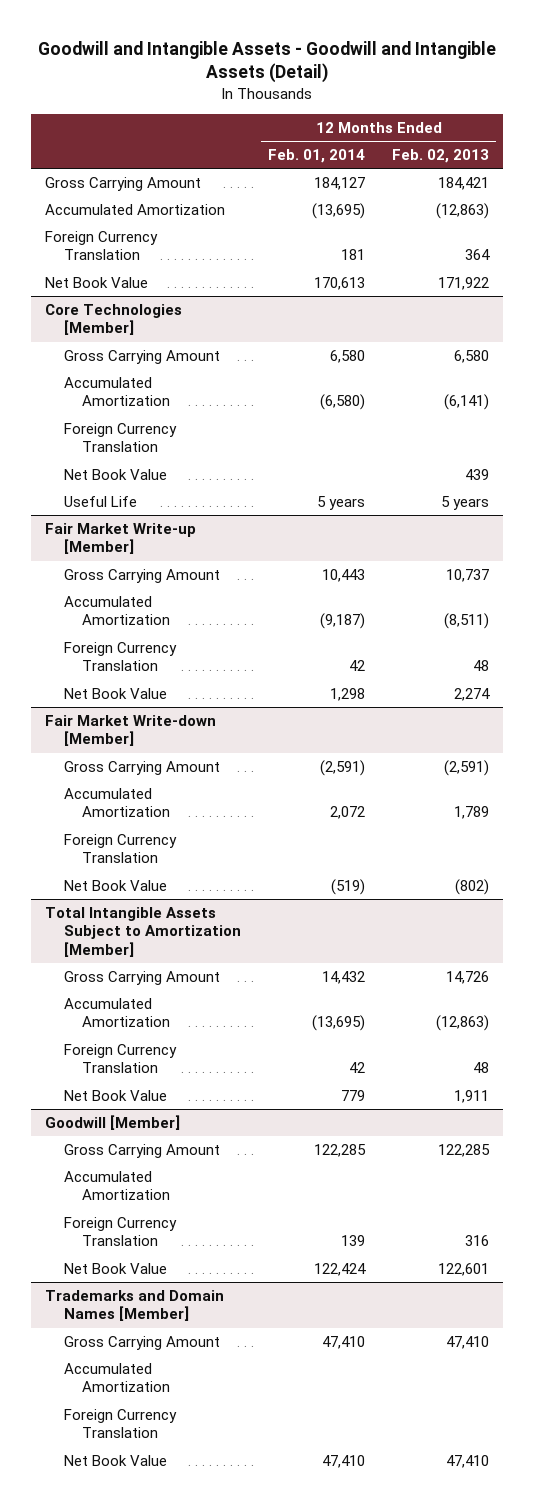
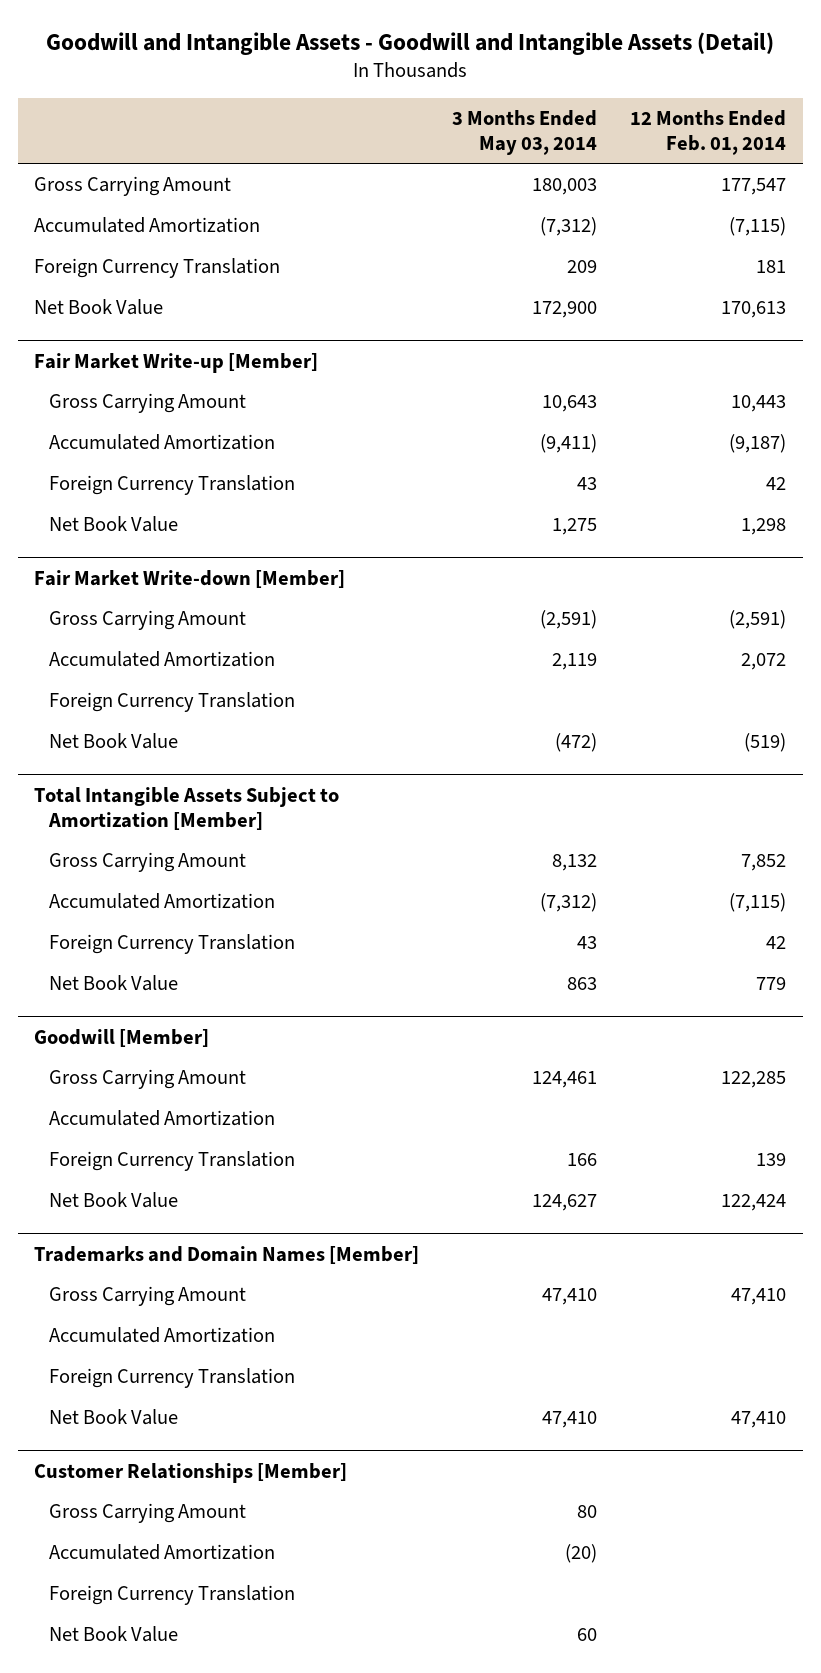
- | 12 Months Ended Feb. 01, 2014 | 12 Months Ended Feb. 02, 2013
+ | 3 Months Ended May 03, 2014 | 12 Months Ended Feb. 01, 2014
- Gross Carrying Amount | 184,127 | 184,421
- Accumulated Amortization | (13,695) | (12,863)
+ Gross Carrying Amount | 180,003 | 177,547
+ Accumulated Amortization | (7,312) | (7,115)
- Core Technologies [Member]
- Gross Carrying Amount | 6,580 | 6,580
- Accumulated Amortization | (6,580) | (6,141)
- Foreign Currency Translation
- Net Book Value | | 439
- Useful Life | 5 years | 5 years
@ Total Intangible Assets Subject to Amortization [Member]
- Gross Carrying Amount | 14,432 | 14,726
- Accumulated Amortization | (13,695) | (12,863)
+ Gross Carrying Amount | 8,132 | 7,852
+ Accumulated Amortization | (7,312) | (7,115)
+ Customer Relationships [Member]
+ Gross Carrying Amount | 80 |
+ Accumulated Amortization | (20) |
+ Foreign Currency Translation
+ Net Book Value | 60 |

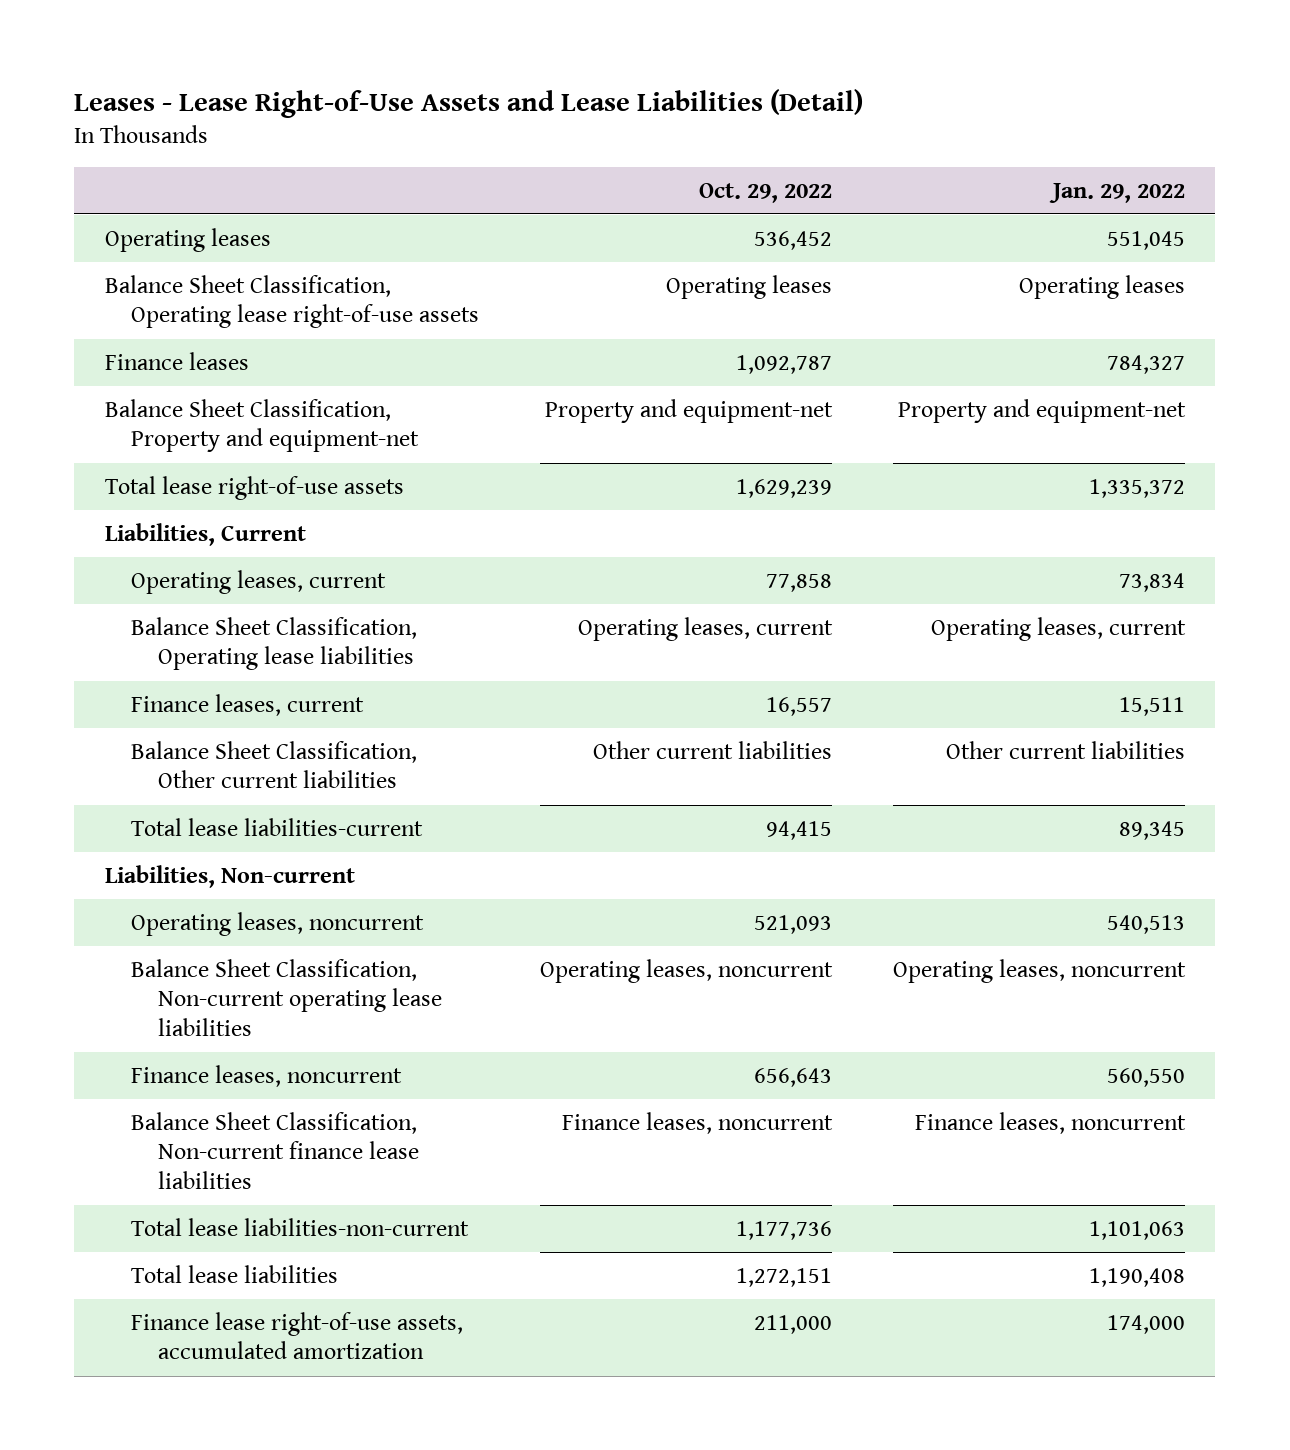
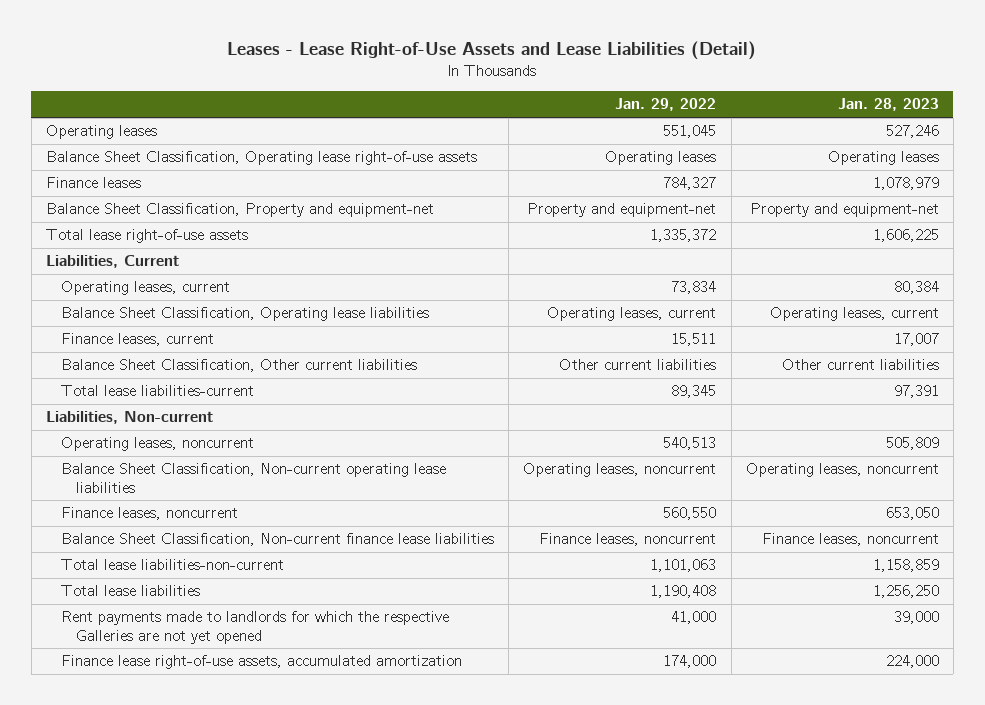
- | Oct. 29, 2022 | Jan. 29, 2022
+ | Jan. 29, 2022 | Jan. 28, 2023
+ Rent payments made to landlords for which the respective Galleries are not yet opened | 41,000 | 39,000

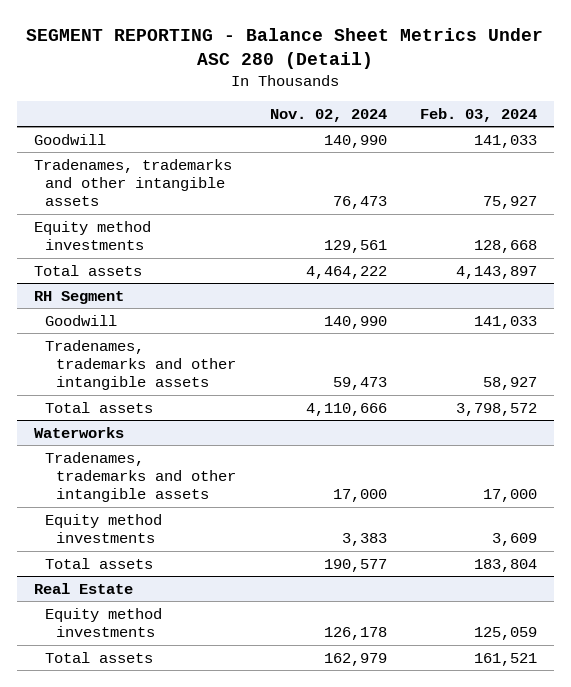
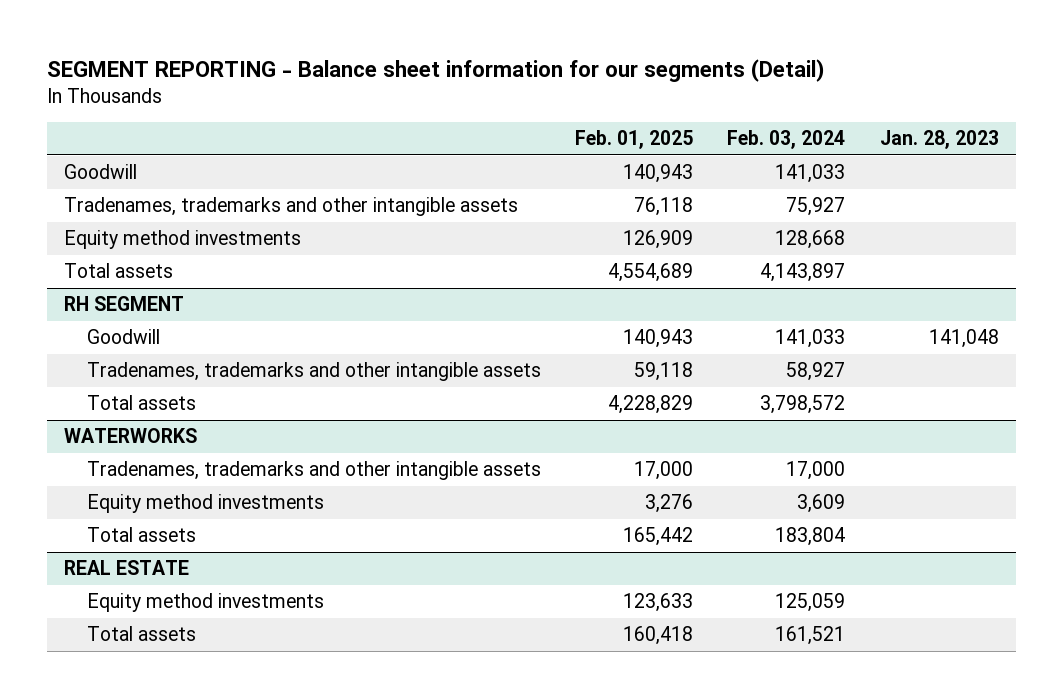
- SEGMENT REPORTING - Balance Sheet Metrics Under ASC 280 (Detail)
+ SEGMENT REPORTING - Balance sheet information for our segments (Detail)
- | Nov. 02, 2024 | Feb. 03, 2024
+ | Feb. 01, 2025 | Feb. 03, 2024 | Jan. 28, 2023
- RH Segment
+ RH SEGMENT
- Waterworks
+ WATERWORKS
- Real Estate
+ REAL ESTATE

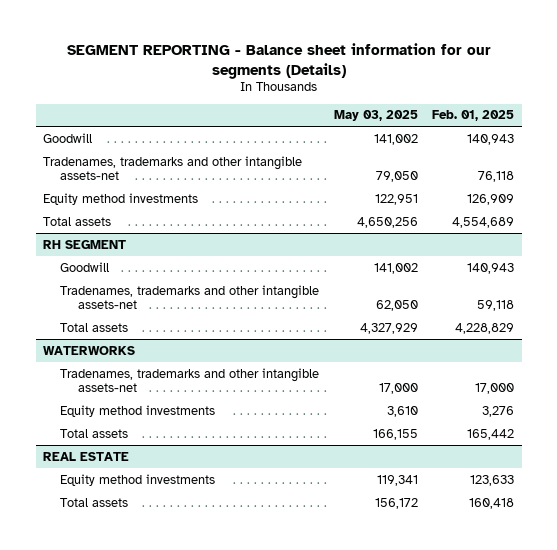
- SEGMENT REPORTING - Balance sheet information for our segments (Detail)
+ SEGMENT REPORTING - Balance sheet information for our segments (Details)
- | Feb. 01, 2025 | Feb. 03, 2024 | Jan. 28, 2023
+ | May 03, 2025 | Feb. 01, 2025
- Tradenames, trademarks and other intangible assets | 76,118 | 75,927 |
+ Tradenames, trademarks and other intangible assets-net | 79,050 | 76,118
@ RH SEGMENT
- Tradenames, trademarks and other intangible assets | 59,118 | 58,927 |
+ Tradenames, trademarks and other intangible assets-net | 62,050 | 59,118
@ WATERWORKS
- Tradenames, trademarks and other intangible assets | 17,000 | 17,000 |
+ Tradenames, trademarks and other intangible assets-net | 17,000 | 17,000

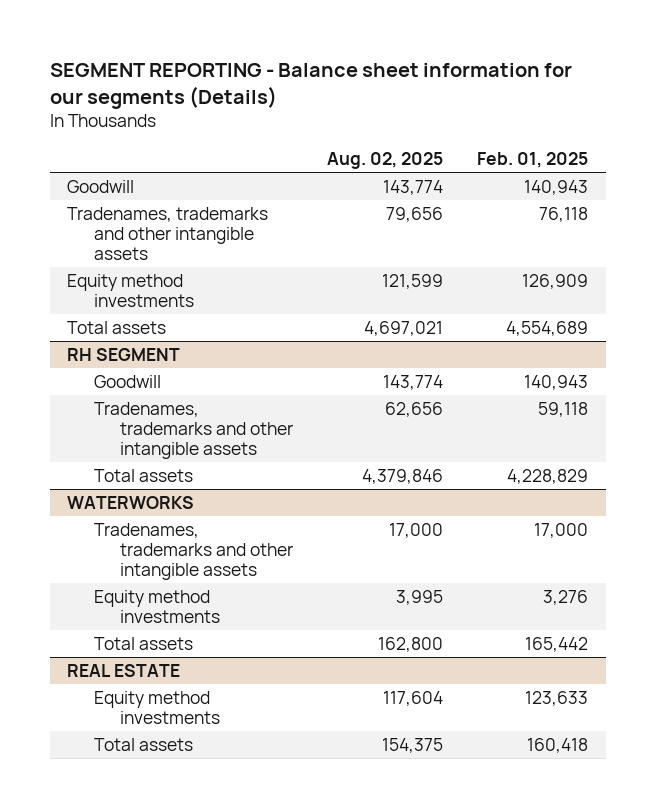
- | May 03, 2025 | Feb. 01, 2025
+ | Aug. 02, 2025 | Feb. 01, 2025
- Tradenames, trademarks and other intangible assets-net | 79,050 | 76,118
+ Tradenames, trademarks and other intangible assets | 79,656 | 76,118
@ RH SEGMENT
- Tradenames, trademarks and other intangible assets-net | 62,050 | 59,118
+ Tradenames, trademarks and other intangible assets | 62,656 | 59,118
@ WATERWORKS
- Tradenames, trademarks and other intangible assets-net | 17,000 | 17,000
+ Tradenames, trademarks and other intangible assets | 17,000 | 17,000

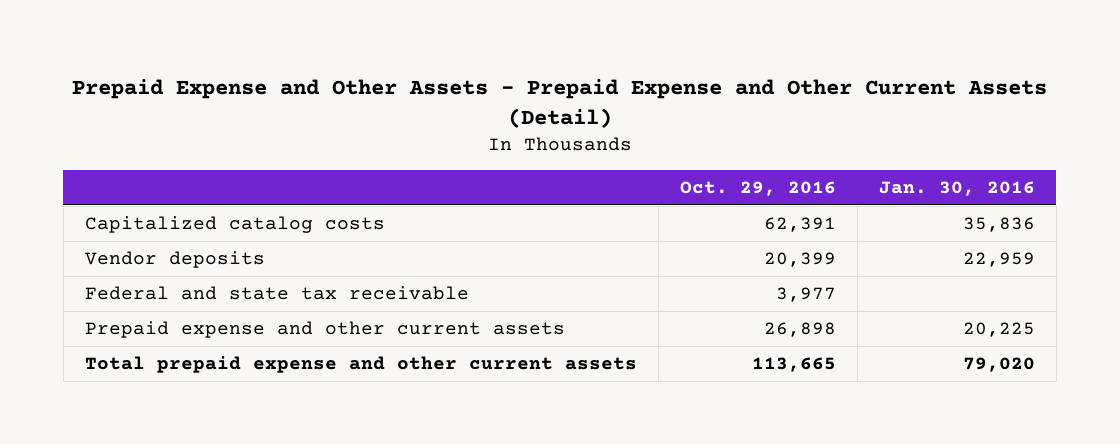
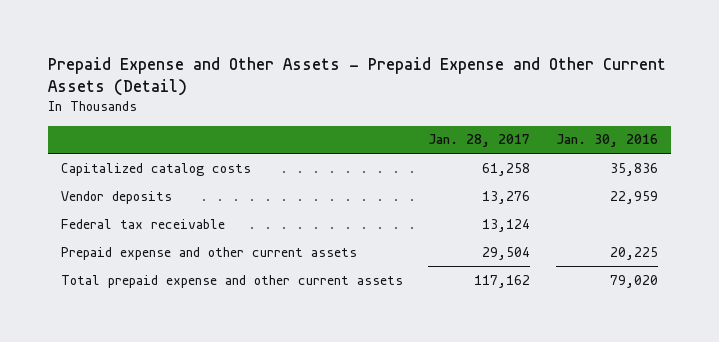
- | Oct. 29, 2016 | Jan. 30, 2016
+ | Jan. 28, 2017 | Jan. 30, 2016
- Federal and state tax receivable | 3,977 |
+ Federal tax receivable | 13,124 |

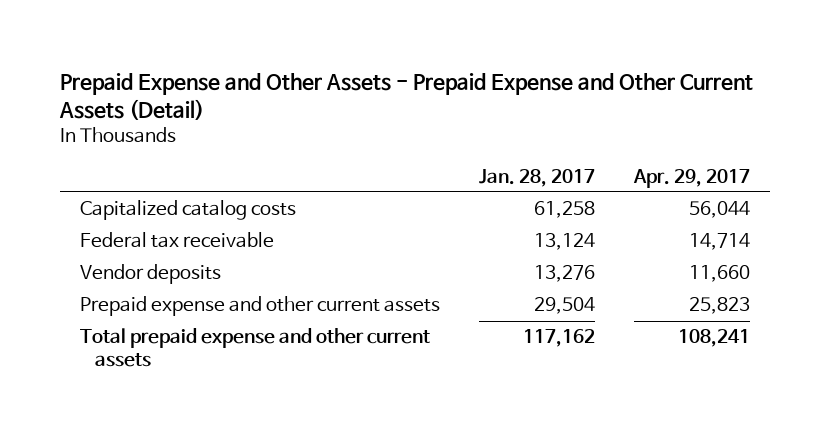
- | Jan. 28, 2017 | Jan. 30, 2016
+ | Jan. 28, 2017 | Apr. 29, 2017
moved down: Vendor deposits | 13,276 | 11,660

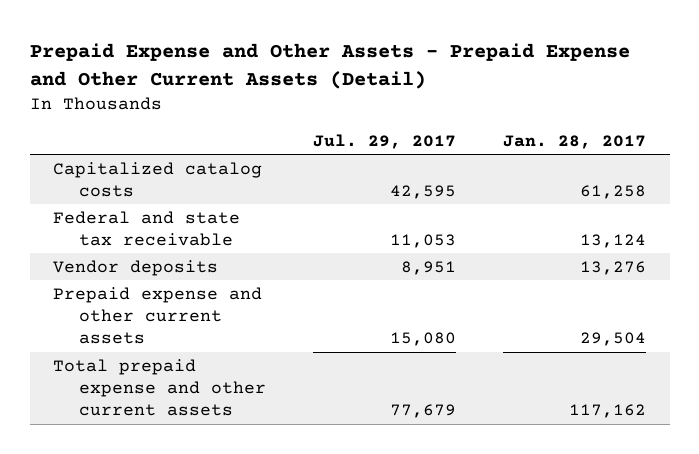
- | Jan. 28, 2017 | Apr. 29, 2017
+ | Jul. 29, 2017 | Jan. 28, 2017
- Federal tax receivable | 13,124 | 14,714
+ Federal and state tax receivable | 11,053 | 13,124

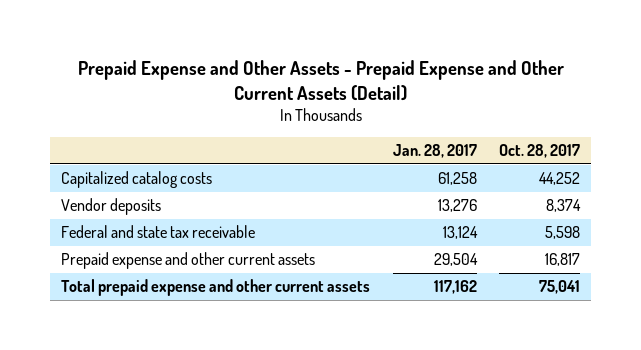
- | Jul. 29, 2017 | Jan. 28, 2017
+ | Jan. 28, 2017 | Oct. 28, 2017
moved down: Federal and state tax receivable | 13,124 | 5,598

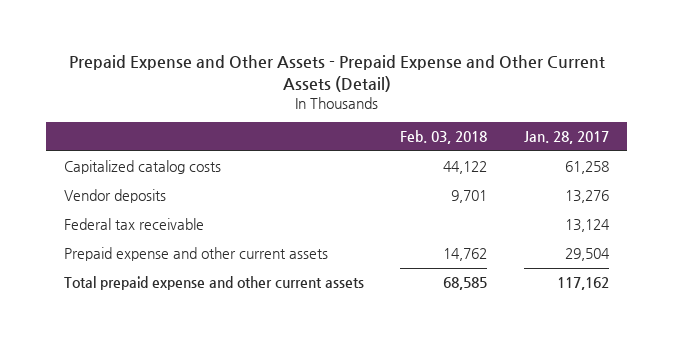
- | Jan. 28, 2017 | Oct. 28, 2017
+ | Feb. 03, 2018 | Jan. 28, 2017
- Federal and state tax receivable | 13,124 | 5,598
+ Federal tax receivable | | 13,124

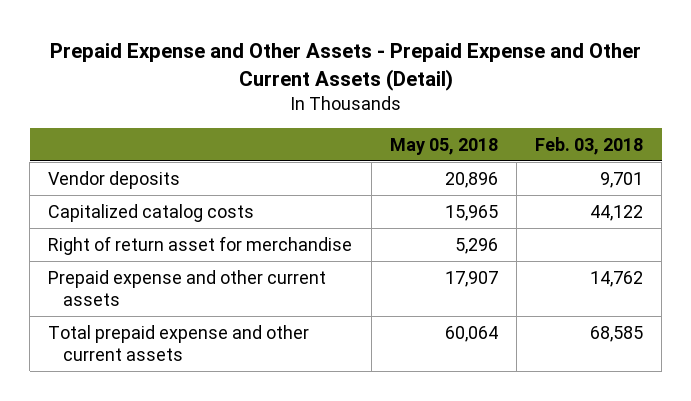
- | Feb. 03, 2018 | Jan. 28, 2017
+ | May 05, 2018 | Feb. 03, 2018
- Federal tax receivable | | 13,124
moved down: Capitalized catalog costs | 15,965 | 44,122
+ Right of return asset for merchandise | 5,296 |

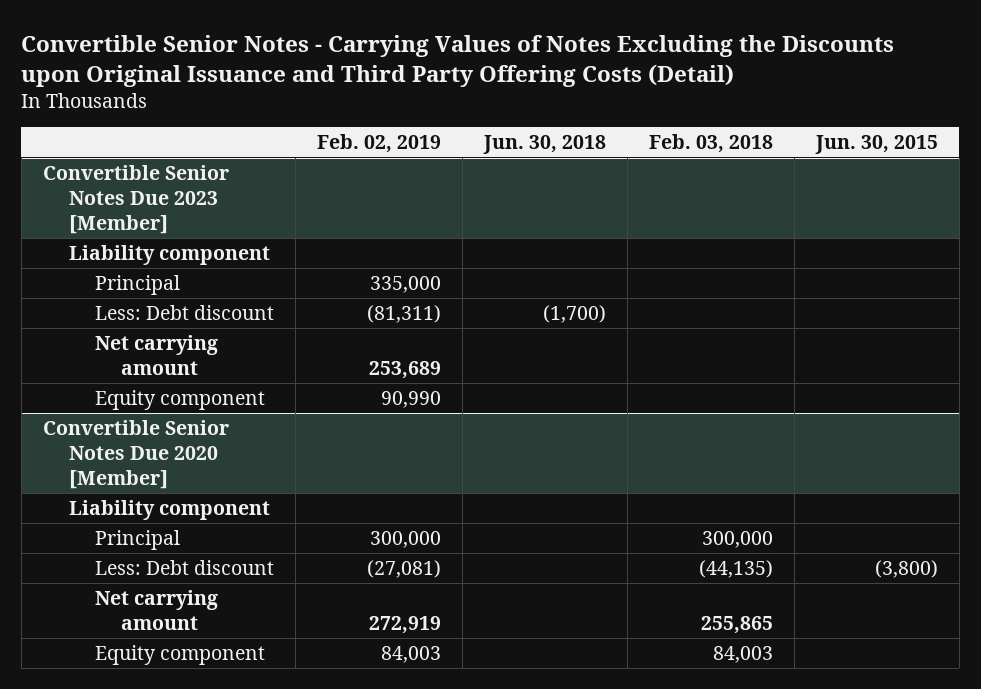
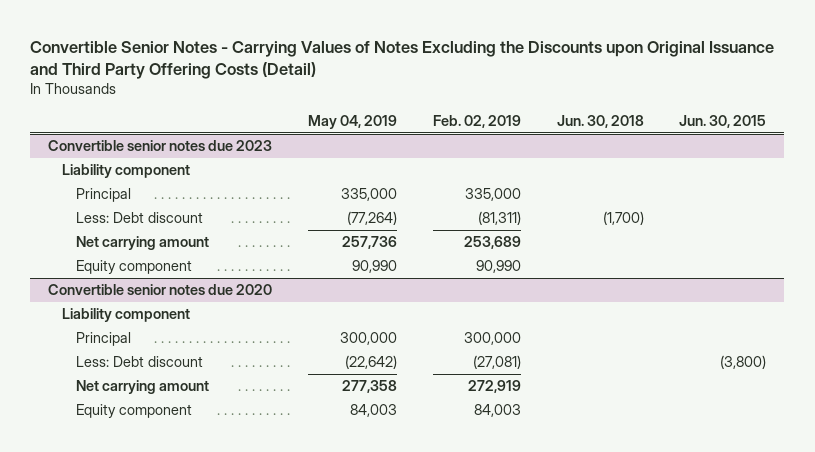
- | Feb. 02, 2019 | Jun. 30, 2018 | Feb. 03, 2018 | Jun. 30, 2015
+ | May 04, 2019 | Feb. 02, 2019 | Jun. 30, 2018 | Jun. 30, 2015
- Convertible Senior Notes Due 2023 [Member]
+ Convertible senior notes due 2023
- Convertible Senior Notes Due 2020 [Member]
+ Convertible senior notes due 2020

